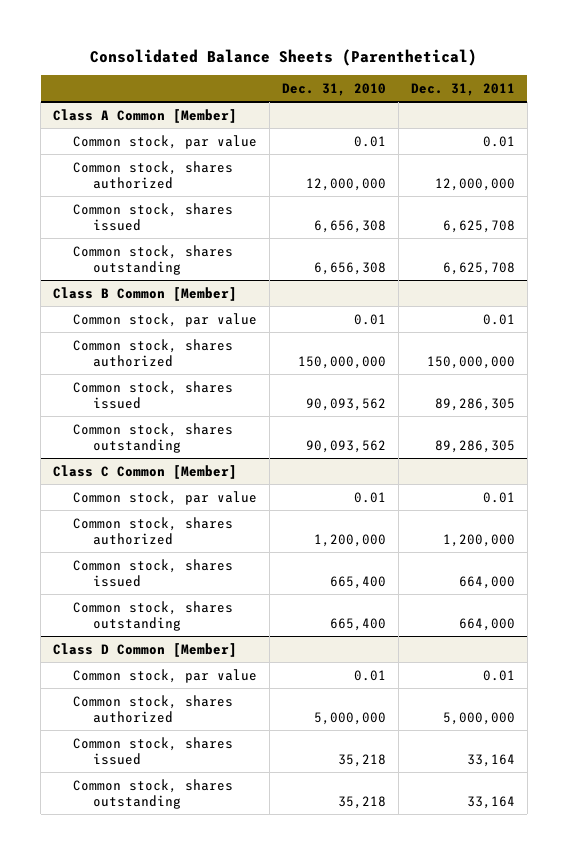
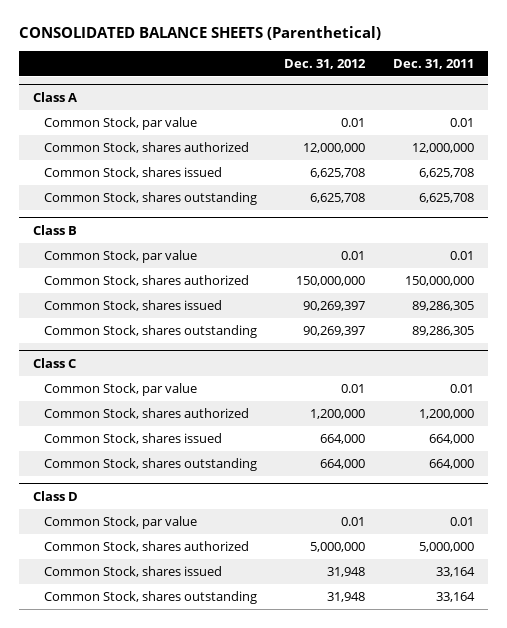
- Consolidated Balance Sheets (Parenthetical)
+ CONSOLIDATED BALANCE SHEETS (Parenthetical)
- | Dec. 31, 2010 | Dec. 31, 2011
+ | Dec. 31, 2012 | Dec. 31, 2011
- Class A Common [Member]
- Common stock, par value | 0.01 | 0.01
- Common stock, shares authorized | 12,000,000 | 12,000,000
- Common stock, shares issued | 6,656,308 | 6,625,708
- Common stock, shares outstanding | 6,656,308 | 6,625,708
- Class B Common [Member]
- Common stock, par value | 0.01 | 0.01
- Common stock, shares authorized | 150,000,000 | 150,000,000
- Common stock, shares issued | 90,093,562 | 89,286,305
- Common stock, shares outstanding | 90,093,562 | 89,286,305
- Class C Common [Member]
- Common stock, par value | 0.01 | 0.01
- Common stock, shares authorized | 1,200,000 | 1,200,000
- Common stock, shares issued | 665,400 | 664,000
- Common stock, shares outstanding | 665,400 | 664,000
- Class D Common [Member]
- Common stock, par value | 0.01 | 0.01
- Common stock, shares authorized | 5,000,000 | 5,000,000
- Common stock, shares issued | 35,218 | 33,164
- Common stock, shares outstanding | 35,218 | 33,164
+ Class A
+ Common Stock, par value | 0.01 | 0.01
+ Common Stock, shares authorized | 12,000,000 | 12,000,000
+ Common Stock, shares issued | 6,625,708 | 6,625,708
+ Common Stock, shares outstanding | 6,625,708 | 6,625,708
+ Class B
+ Common Stock, par value | 0.01 | 0.01
+ Common Stock, shares authorized | 150,000,000 | 150,000,000
+ Common Stock, shares issued | 90,269,397 | 89,286,305
+ Common Stock, shares outstanding | 90,269,397 | 89,286,305
+ Class C
+ Common Stock, par value | 0.01 | 0.01
+ Common Stock, shares authorized | 1,200,000 | 1,200,000
+ Common Stock, shares issued | 664,000 | 664,000
+ Common Stock, shares outstanding | 664,000 | 664,000
+ Class D
+ Common Stock, par value | 0.01 | 0.01
+ Common Stock, shares authorized | 5,000,000 | 5,000,000
+ Common Stock, shares issued | 31,948 | 33,164
+ Common Stock, shares outstanding | 31,948 | 33,164

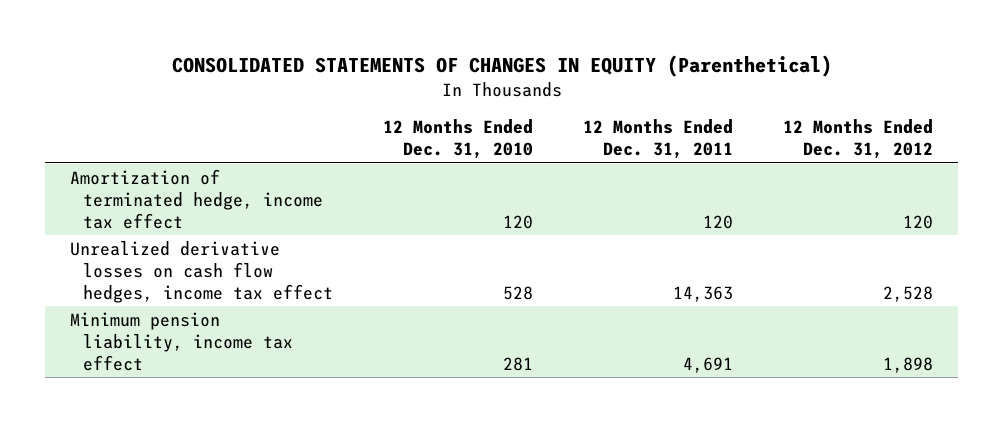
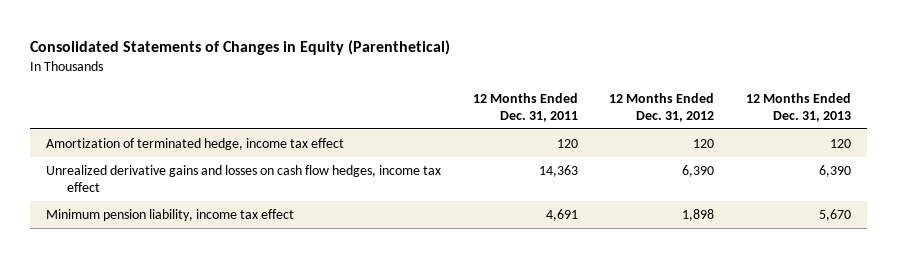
- CONSOLIDATED STATEMENTS OF CHANGES IN EQUITY (Parenthetical)
+ Consolidated Statements of Changes in Equity (Parenthetical)
- | 12 Months Ended Dec. 31, 2010 | 12 Months Ended Dec. 31, 2011 | 12 Months Ended Dec. 31, 2012
+ | 12 Months Ended Dec. 31, 2011 | 12 Months Ended Dec. 31, 2012 | 12 Months Ended Dec. 31, 2013
- Unrealized derivative losses on cash flow hedges, income tax effect | 528 | 14,363 | 2,528
+ Unrealized derivative gains and losses on cash flow hedges, income tax effect | 14,363 | 6,390 | 6,390

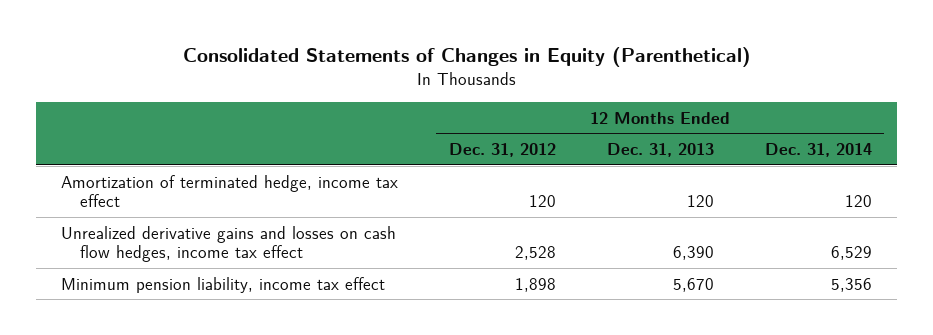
- | 12 Months Ended Dec. 31, 2011 | 12 Months Ended Dec. 31, 2012 | 12 Months Ended Dec. 31, 2013
+ | 12 Months Ended Dec. 31, 2012 | 12 Months Ended Dec. 31, 2013 | 12 Months Ended Dec. 31, 2014
- Unrealized derivative gains and losses on cash flow hedges, income tax effect | 14,363 | 6,390 | 6,390
+ Unrealized derivative gains and losses on cash flow hedges, income tax effect | 2,528 | 6,390 | 6,529

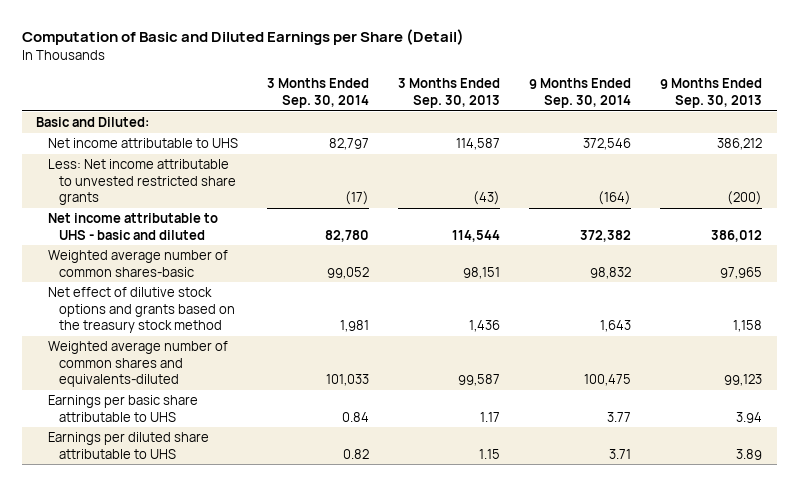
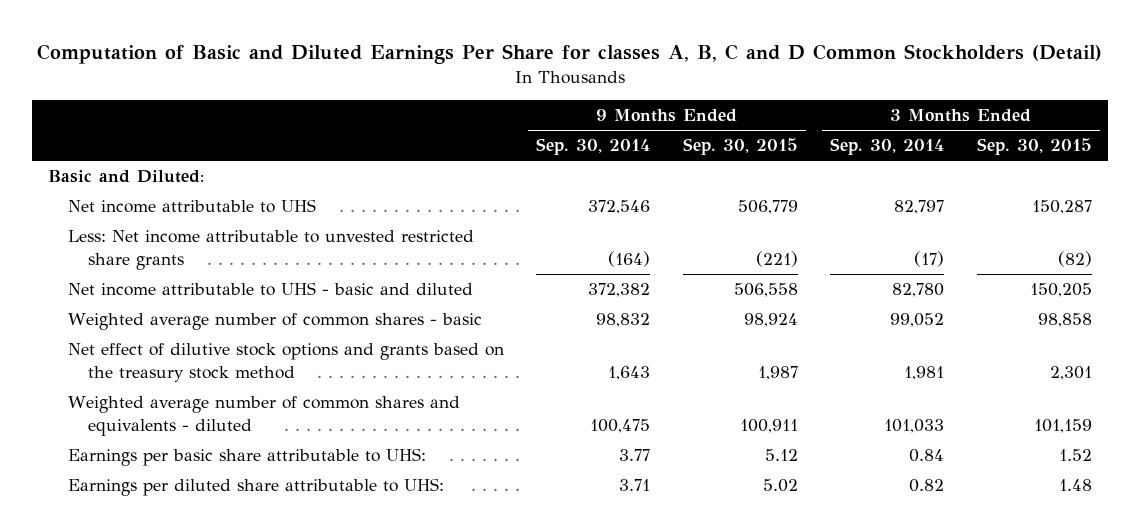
- Computation of Basic and Diluted Earnings per Share (Detail)
+ Computation of Basic and Diluted Earnings Per Share for classes A, B, C and D Common Stockholders (Detail)
- | 3 Months Ended Sep. 30, 2014 | 3 Months Ended Sep. 30, 2013 | 9 Months Ended Sep. 30, 2014 | 9 Months Ended Sep. 30, 2013
+ | 9 Months Ended Sep. 30, 2014 | 9 Months Ended Sep. 30, 2015 | 3 Months Ended Sep. 30, 2014 | 3 Months Ended Sep. 30, 2015
- Weighted average number of common shares-basic | 99,052 | 98,151 | 98,832 | 97,965
+ Weighted average number of common shares - basic | 98,832 | 98,924 | 99,052 | 98,858
- Weighted average number of common shares and equivalents-diluted | 101,033 | 99,587 | 100,475 | 99,123
- Earnings per basic share attributable to UHS | 0.84 | 1.17 | 3.77 | 3.94
- Earnings per diluted share attributable to UHS | 0.82 | 1.15 | 3.71 | 3.89
+ Weighted average number of common shares and equivalents - diluted | 100,475 | 100,911 | 101,033 | 101,159
+ Earnings per basic share attributable to UHS: | 3.77 | 5.12 | 0.84 | 1.52
+ Earnings per diluted share attributable to UHS: | 3.71 | 5.02 | 0.82 | 1.48

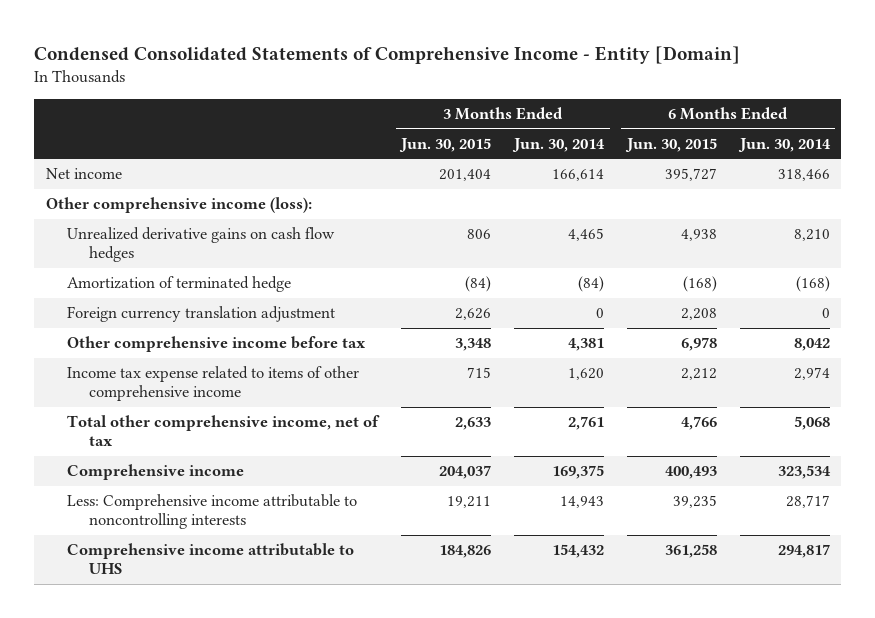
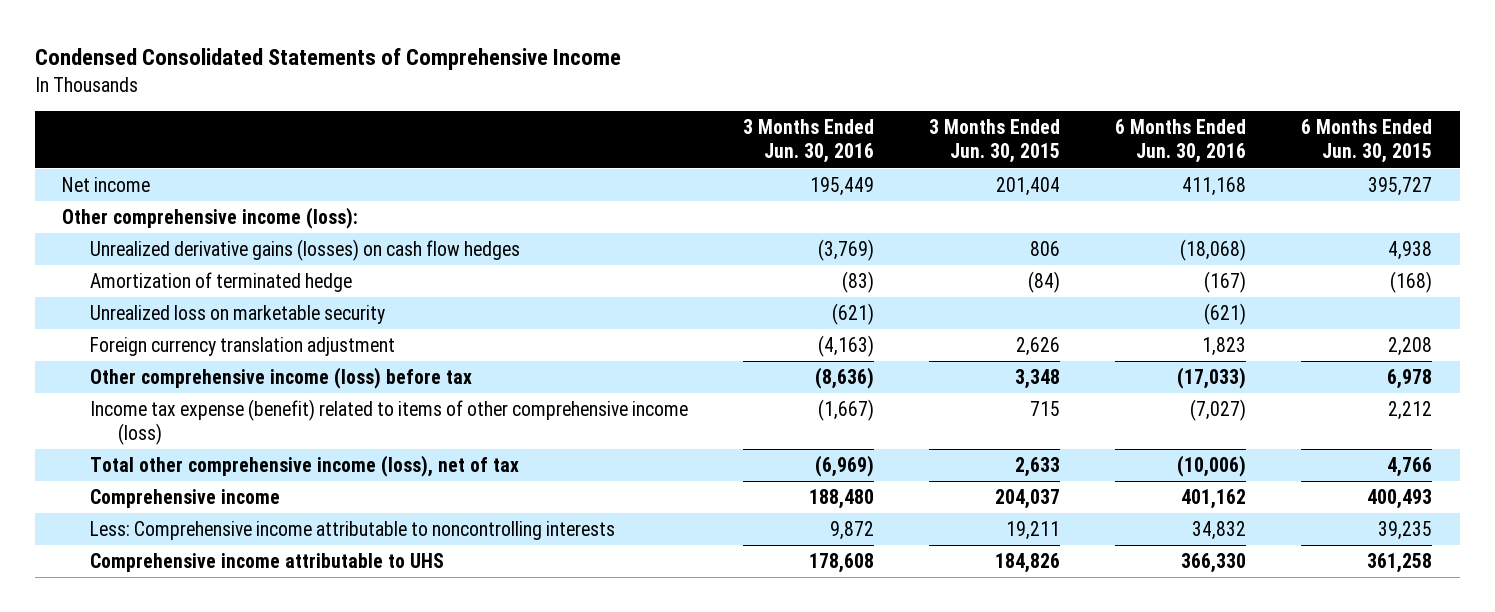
- Condensed Consolidated Statements of Comprehensive Income - Entity [Domain]
+ Condensed Consolidated Statements of Comprehensive Income
- | 3 Months Ended Jun. 30, 2015 | 3 Months Ended Jun. 30, 2014 | 6 Months Ended Jun. 30, 2015 | 6 Months Ended Jun. 30, 2014
+ | 3 Months Ended Jun. 30, 2016 | 3 Months Ended Jun. 30, 2015 | 6 Months Ended Jun. 30, 2016 | 6 Months Ended Jun. 30, 2015
- Unrealized derivative gains on cash flow hedges | 806 | 4,465 | 4,938 | 8,210
+ Unrealized derivative gains (losses) on cash flow hedges | (3,769) | 806 | (18,068) | 4,938
+ Unrealized loss on marketable security | (621) | | (621) |
- Other comprehensive income before tax | 3,348 | 4,381 | 6,978 | 8,042
- Income tax expense related to items of other comprehensive income | 715 | 1,620 | 2,212 | 2,974
- Total other comprehensive income, net of tax | 2,633 | 2,761 | 4,766 | 5,068
+ Other comprehensive income (loss) before tax | (8,636) | 3,348 | (17,033) | 6,978
+ Income tax expense (benefit) related to items of other comprehensive income (loss) | (1,667) | 715 | (7,027) | 2,212
+ Total other comprehensive income (loss), net of tax | (6,969) | 2,633 | (10,006) | 4,766

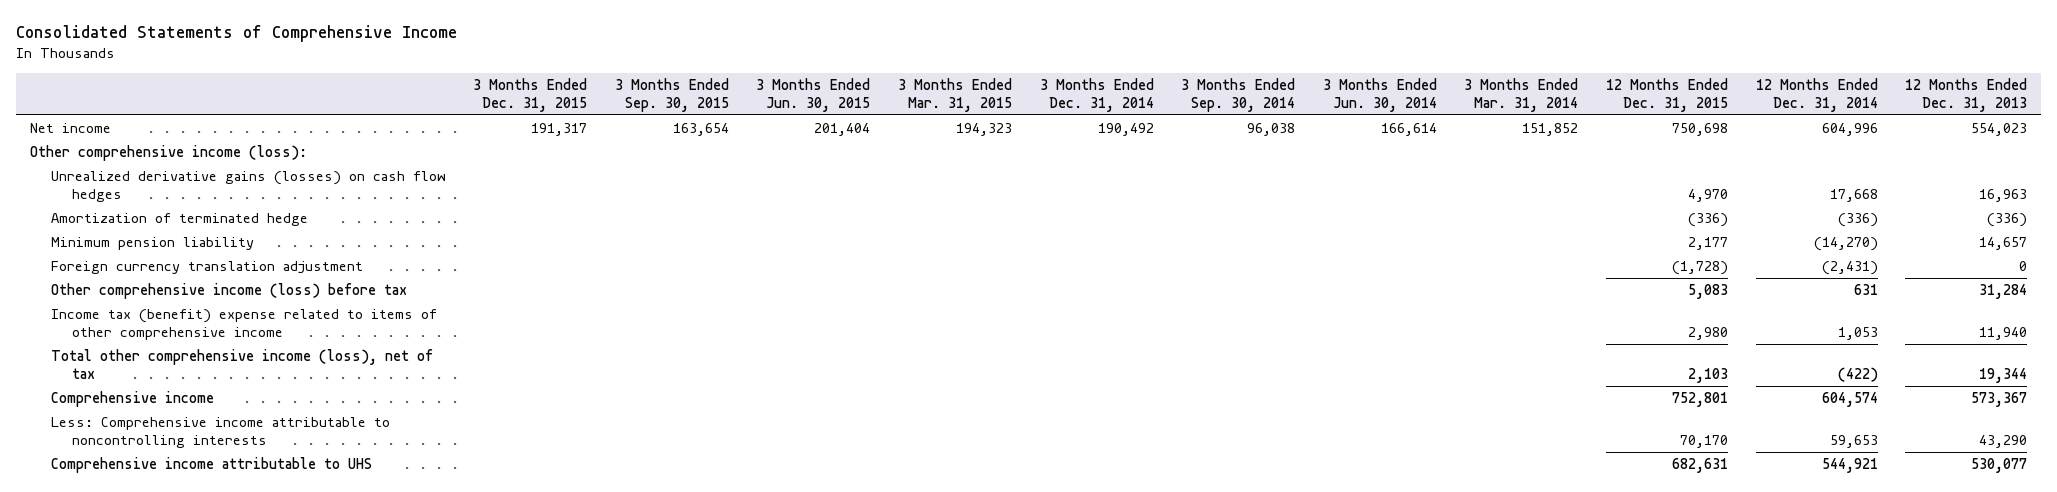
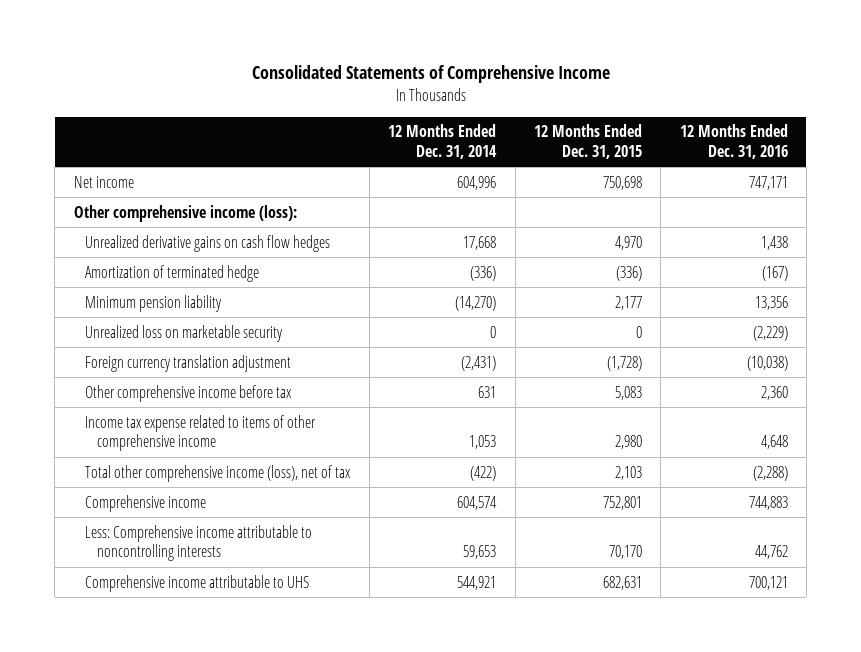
- | 3 Months Ended Dec. 31, 2015 | 3 Months Ended Sep. 30, 2015 | 3 Months Ended Jun. 30, 2015 | 3 Months Ended Mar. 31, 2015 | 3 Months Ended Dec. 31, 2014 | 3 Months Ended Sep. 30, 2014 | 3 Months Ended Jun. 30, 2014 | 3 Months Ended Mar. 31, 2014 | 12 Months Ended Dec. 31, 2015 | 12 Months Ended Dec. 31, 2014 | 12 Months Ended Dec. 31, 2013
+ | 12 Months Ended Dec. 31, 2014 | 12 Months Ended Dec. 31, 2015 | 12 Months Ended Dec. 31, 2016
- Unrealized derivative gains (losses) on cash flow hedges | | | | | | | | | 4,970 | 17,668 | 16,963
+ Unrealized derivative gains on cash flow hedges | 17,668 | 4,970 | 1,438
+ Unrealized loss on marketable security | 0 | 0 | (2,229)
- Other comprehensive income (loss) before tax | | | | | | | | | 5,083 | 631 | 31,284
- Income tax (benefit) expense related to items of other comprehensive income | | | | | | | | | 2,980 | 1,053 | 11,940
+ Other comprehensive income before tax | 631 | 5,083 | 2,360
+ Income tax expense related to items of other comprehensive income | 1,053 | 2,980 | 4,648

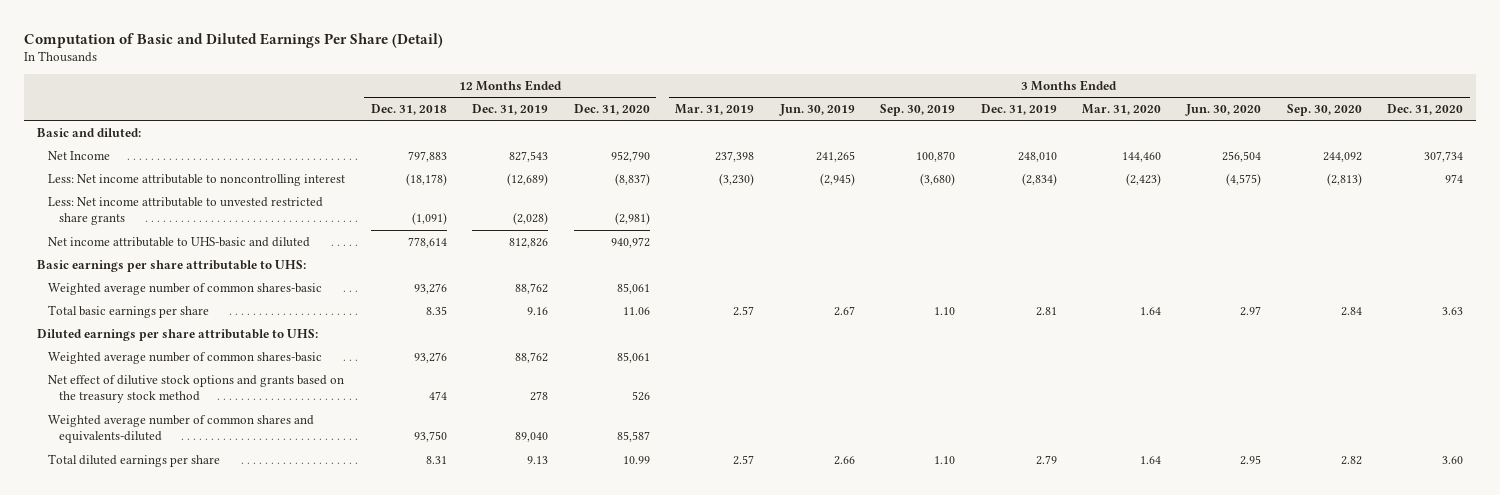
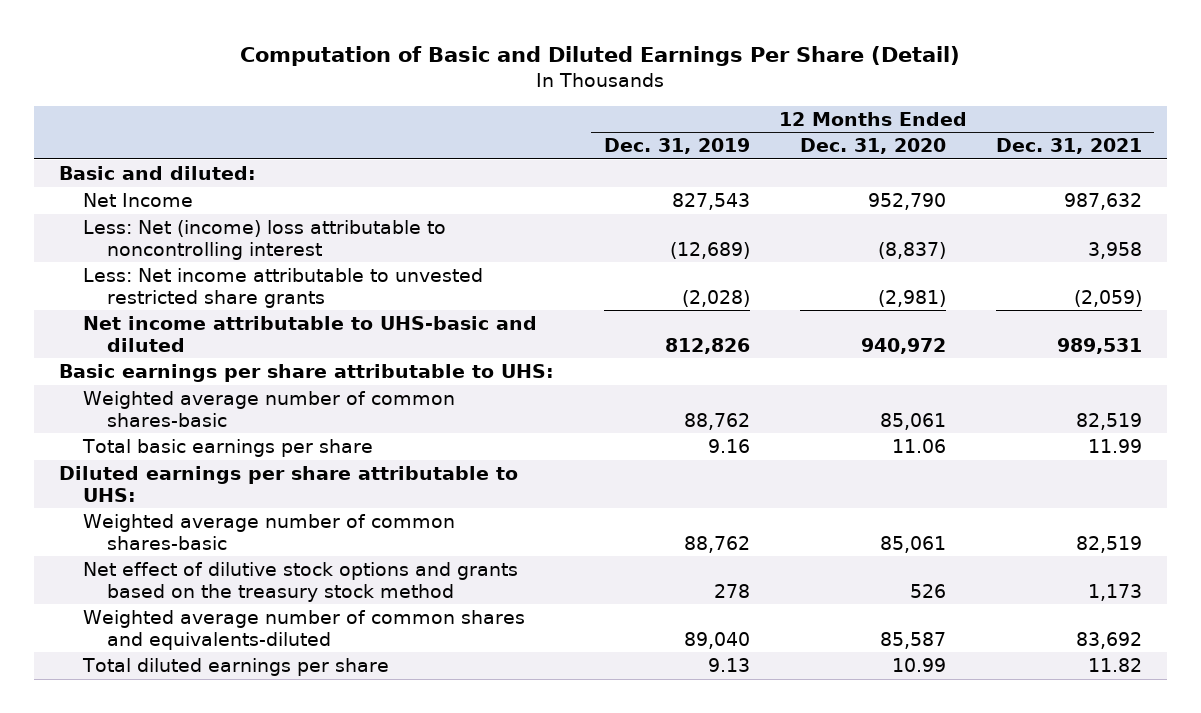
- | 12 Months Ended Dec. 31, 2018 | 12 Months Ended Dec. 31, 2019 | 12 Months Ended Dec. 31, 2020 | 3 Months Ended Mar. 31, 2019 | 3 Months Ended Jun. 30, 2019 | 3 Months Ended Sep. 30, 2019 | 3 Months Ended Dec. 31, 2019 | 3 Months Ended Mar. 31, 2020 | 3 Months Ended Jun. 30, 2020 | 3 Months Ended Sep. 30, 2020 | 3 Months Ended Dec. 31, 2020
+ | 12 Months Ended Dec. 31, 2019 | 12 Months Ended Dec. 31, 2020 | 12 Months Ended Dec. 31, 2021
- Less: Net income attributable to noncontrolling interest | (18,178) | (12,689) | (8,837) | (3,230) | (2,945) | (3,680) | (2,834) | (2,423) | (4,575) | (2,813) | 974
+ Less: Net (income) loss attributable to noncontrolling interest | (12,689) | (8,837) | 3,958

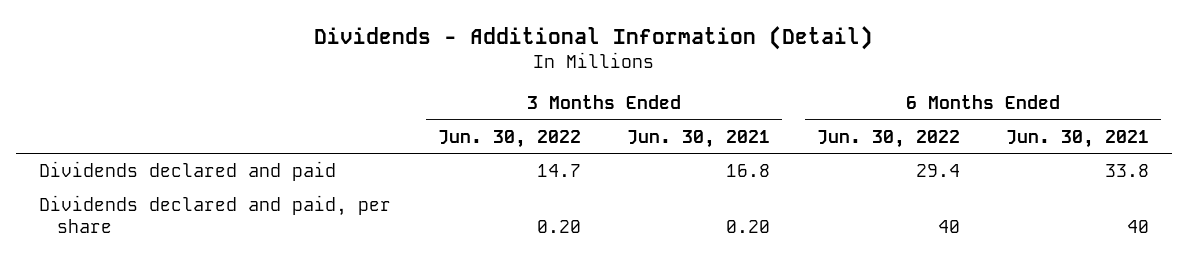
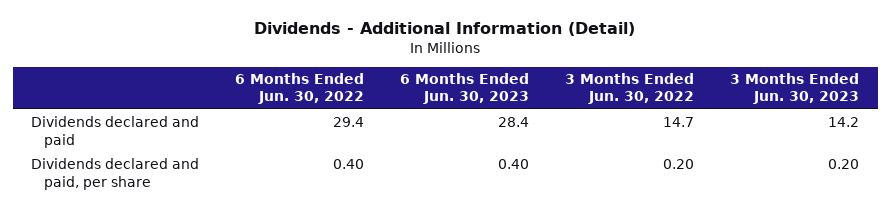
- | 3 Months Ended Jun. 30, 2022 | 3 Months Ended Jun. 30, 2021 | 6 Months Ended Jun. 30, 2022 | 6 Months Ended Jun. 30, 2021
+ | 6 Months Ended Jun. 30, 2022 | 6 Months Ended Jun. 30, 2023 | 3 Months Ended Jun. 30, 2022 | 3 Months Ended Jun. 30, 2023
- Dividends declared and paid, per share | 0.20 | 0.20 | 40 | 40
+ Dividends declared and paid, per share | 0.40 | 0.40 | 0.20 | 0.20

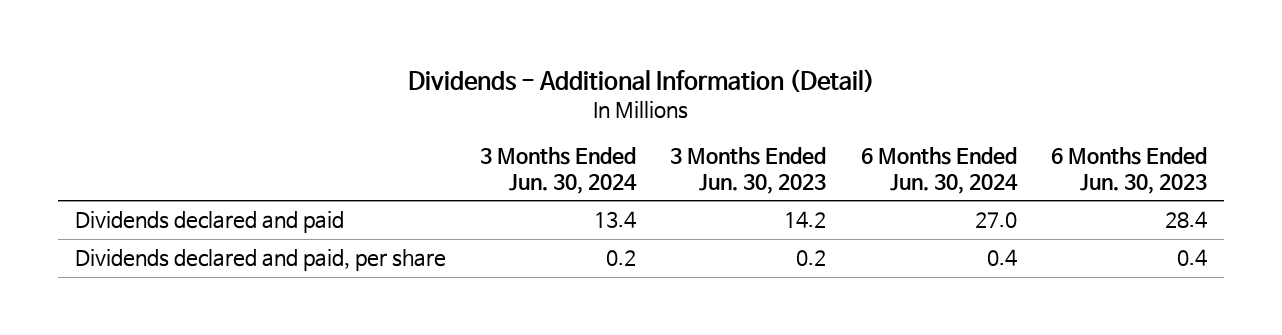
- | 6 Months Ended Jun. 30, 2022 | 6 Months Ended Jun. 30, 2023 | 3 Months Ended Jun. 30, 2022 | 3 Months Ended Jun. 30, 2023
+ | 3 Months Ended Jun. 30, 2024 | 3 Months Ended Jun. 30, 2023 | 6 Months Ended Jun. 30, 2024 | 6 Months Ended Jun. 30, 2023
- Dividends declared and paid, per share | 0.40 | 0.40 | 0.20 | 0.20
+ Dividends declared and paid, per share | 0.2 | 0.2 | 0.4 | 0.4

